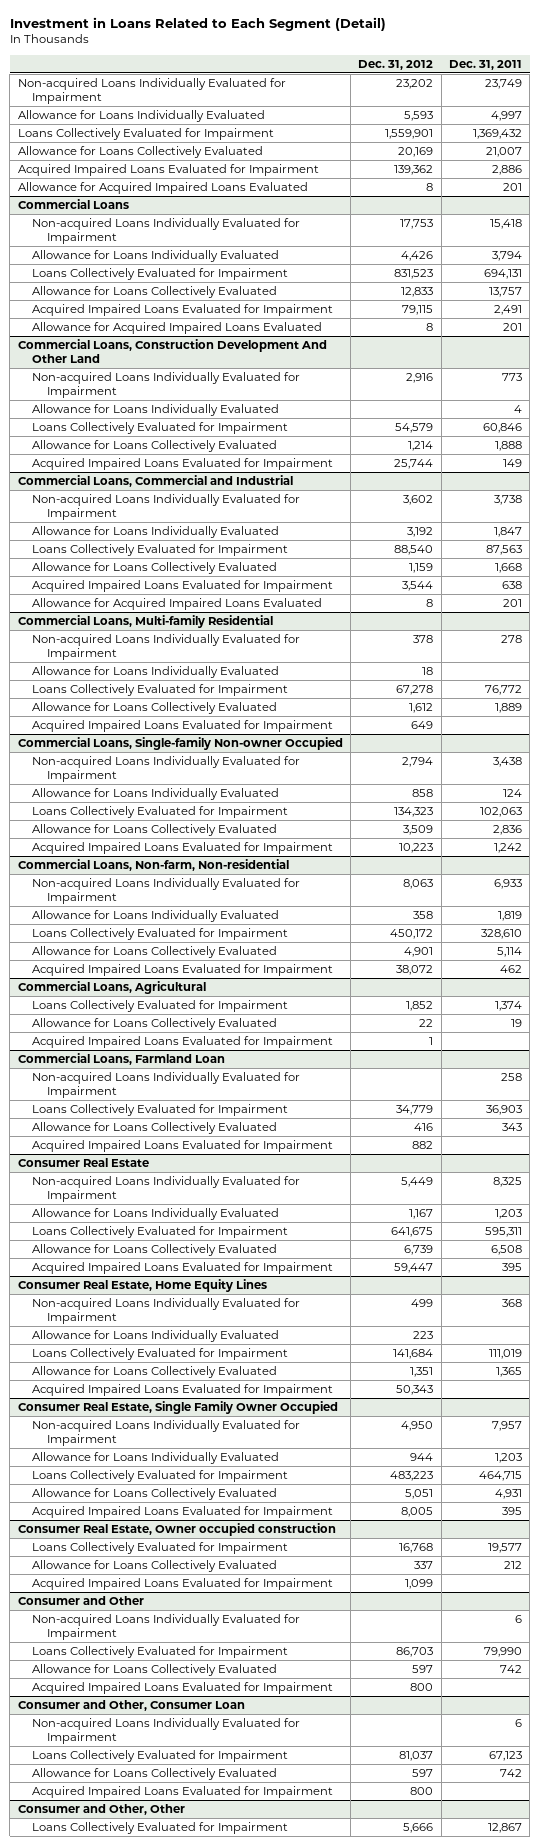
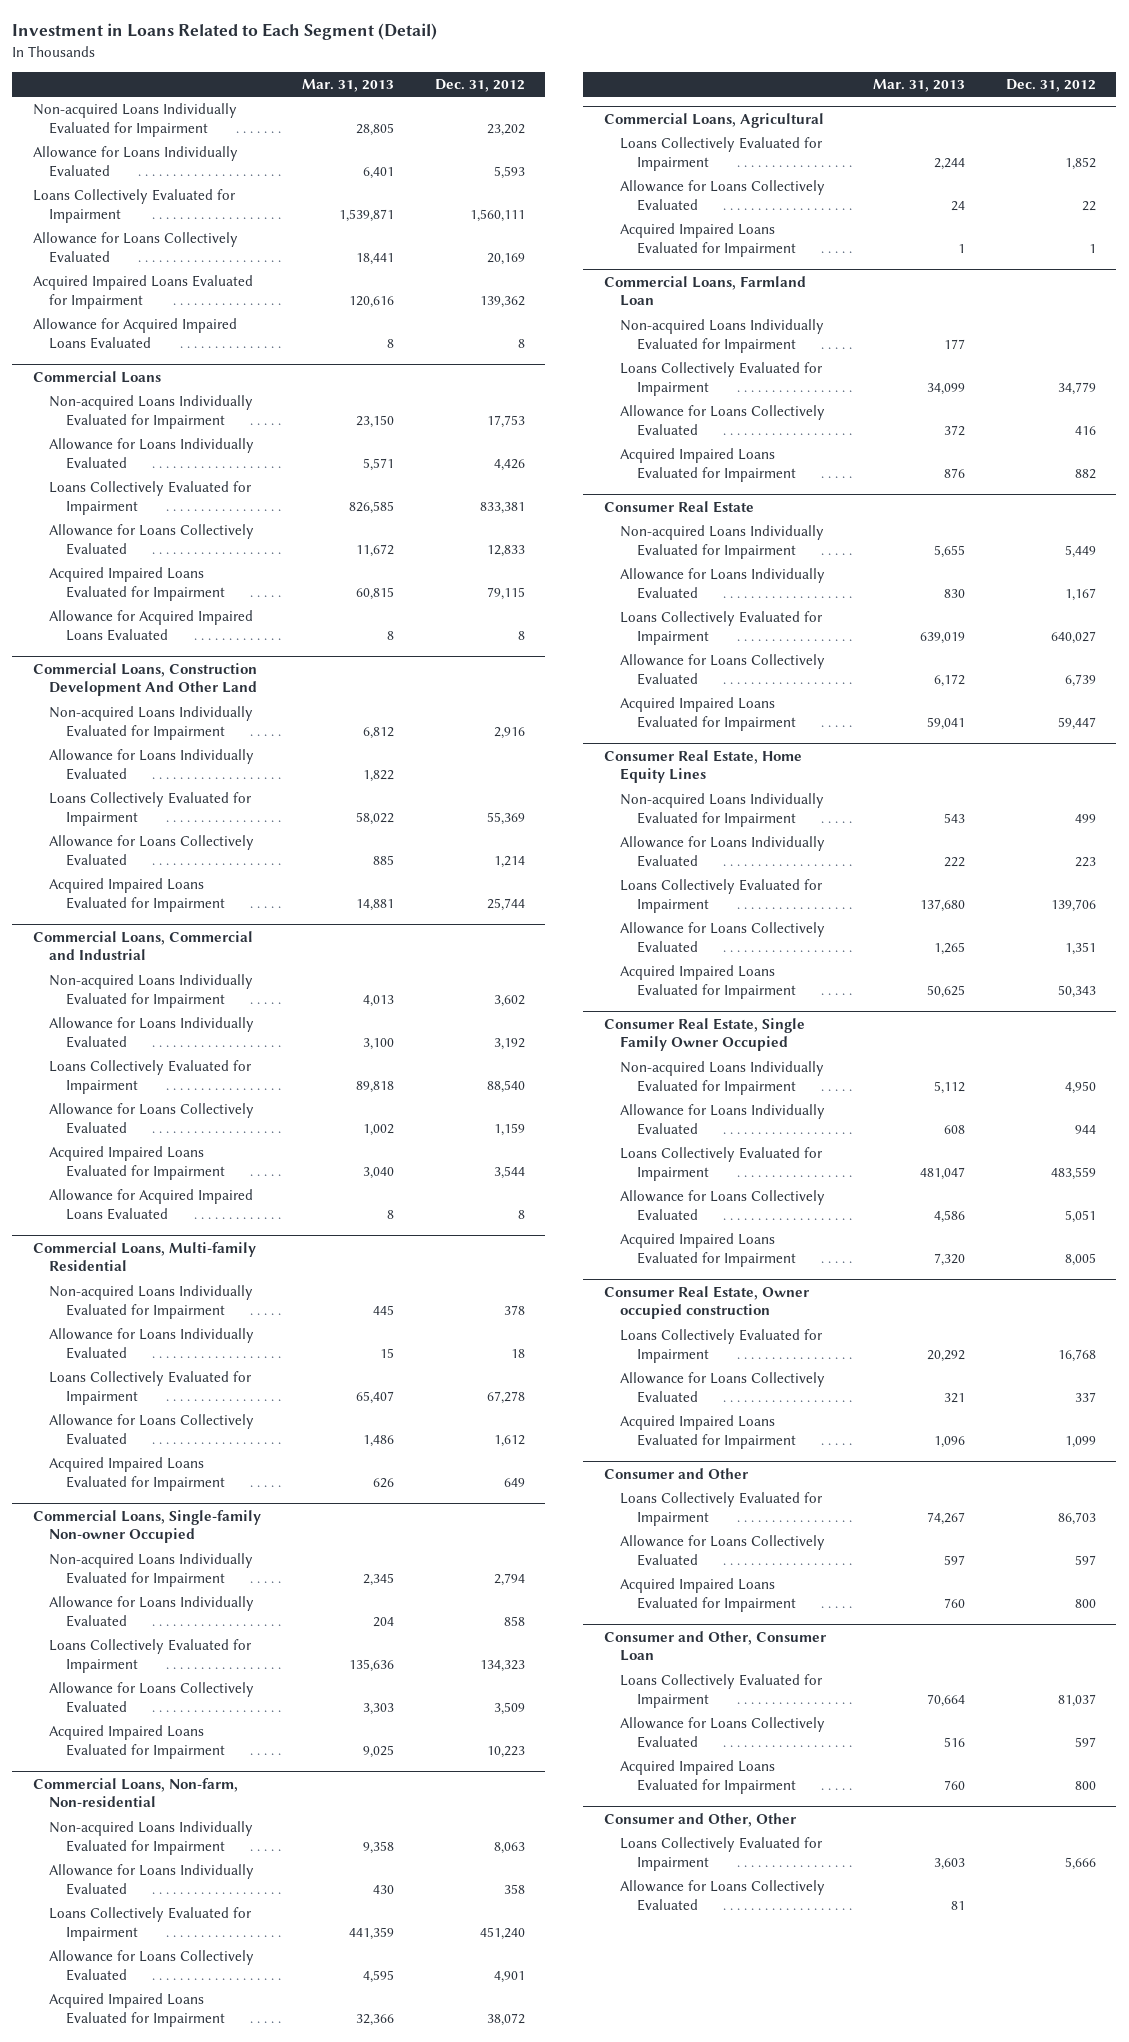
- | Dec. 31, 2012 | Dec. 31, 2011
+ | Mar. 31, 2013 | Dec. 31, 2012
- Loans Collectively Evaluated for Impairment | 1,559,901 | 1,369,432
+ Loans Collectively Evaluated for Impairment | 1,539,871 | 1,560,111
@ Commercial Loans
- Loans Collectively Evaluated for Impairment | 831,523 | 694,131
+ Loans Collectively Evaluated for Impairment | 826,585 | 833,381
@ Commercial Loans, Construction Development And Other Land
- Loans Collectively Evaluated for Impairment | 54,579 | 60,846
+ Loans Collectively Evaluated for Impairment | 58,022 | 55,369
@ Commercial Loans, Non-farm, Non-residential
- Loans Collectively Evaluated for Impairment | 450,172 | 328,610
+ Loans Collectively Evaluated for Impairment | 441,359 | 451,240
@ Consumer Real Estate
- Loans Collectively Evaluated for Impairment | 641,675 | 595,311
+ Loans Collectively Evaluated for Impairment | 639,019 | 640,027
@ Consumer Real Estate, Home Equity Lines
- Loans Collectively Evaluated for Impairment | 141,684 | 111,019
+ Loans Collectively Evaluated for Impairment | 137,680 | 139,706
@ Consumer Real Estate, Single Family Owner Occupied
- Loans Collectively Evaluated for Impairment | 483,223 | 464,715
+ Loans Collectively Evaluated for Impairment | 481,047 | 483,559
@ Consumer and Other
- Non-acquired Loans Individually Evaluated for Impairment | | 6
@ Consumer and Other, Consumer Loan
- Non-acquired Loans Individually Evaluated for Impairment | | 6
@ Consumer and Other, Other
+ Allowance for Loans Collectively Evaluated | 81 |

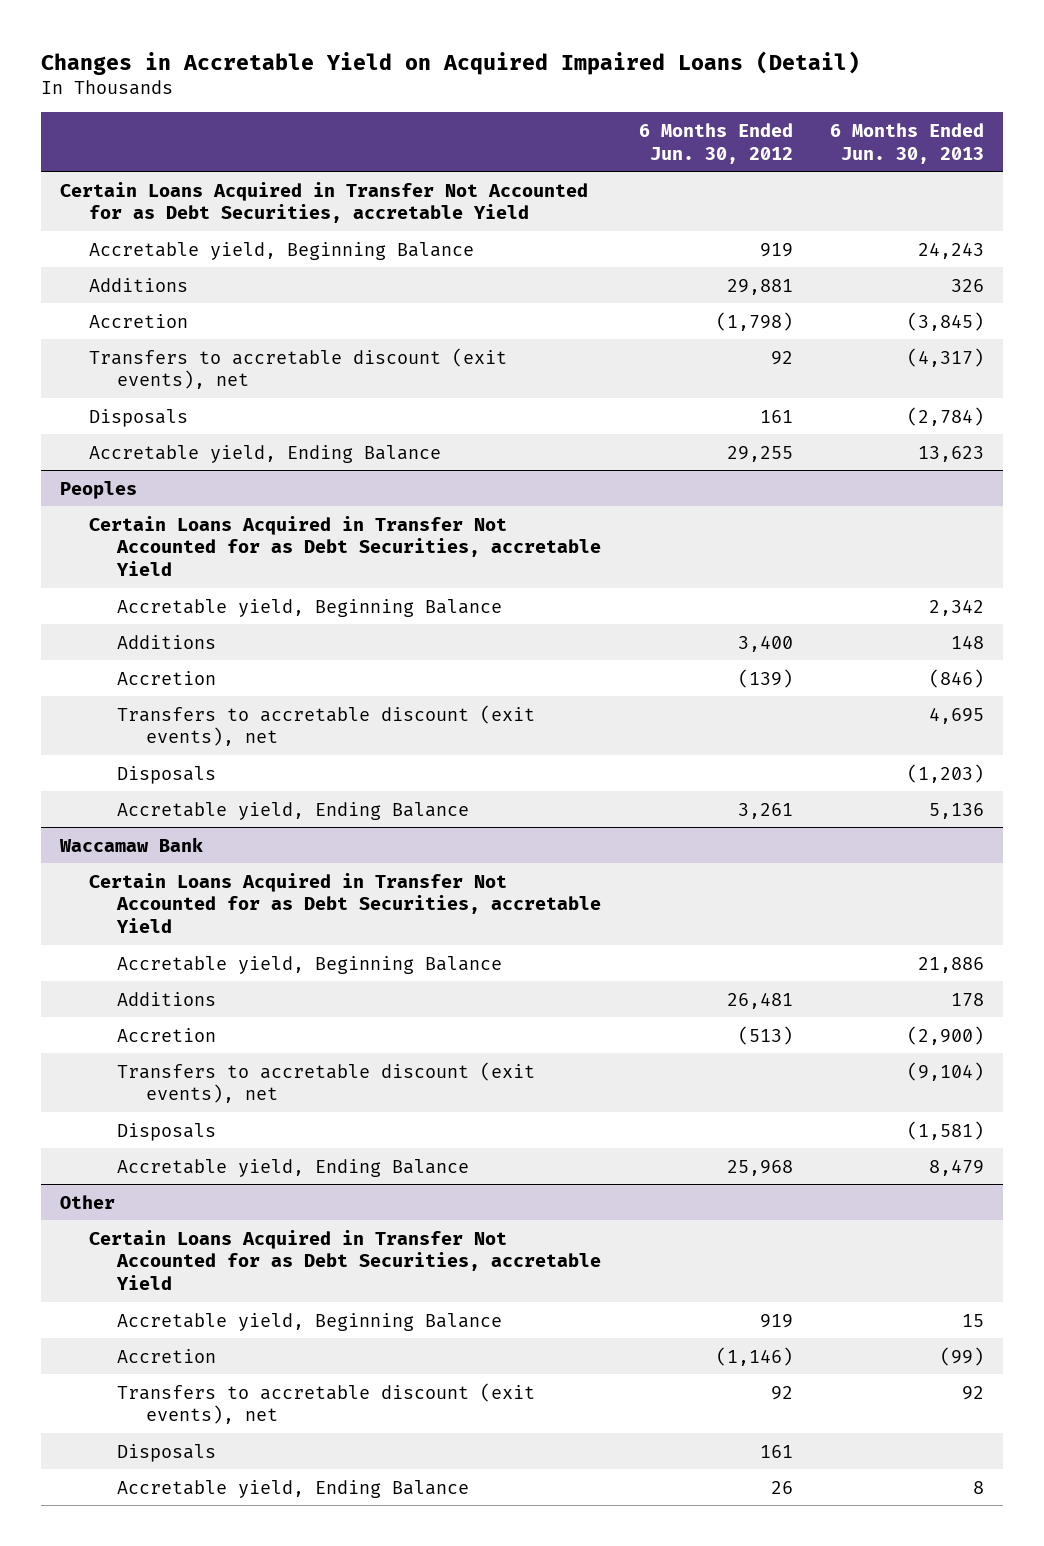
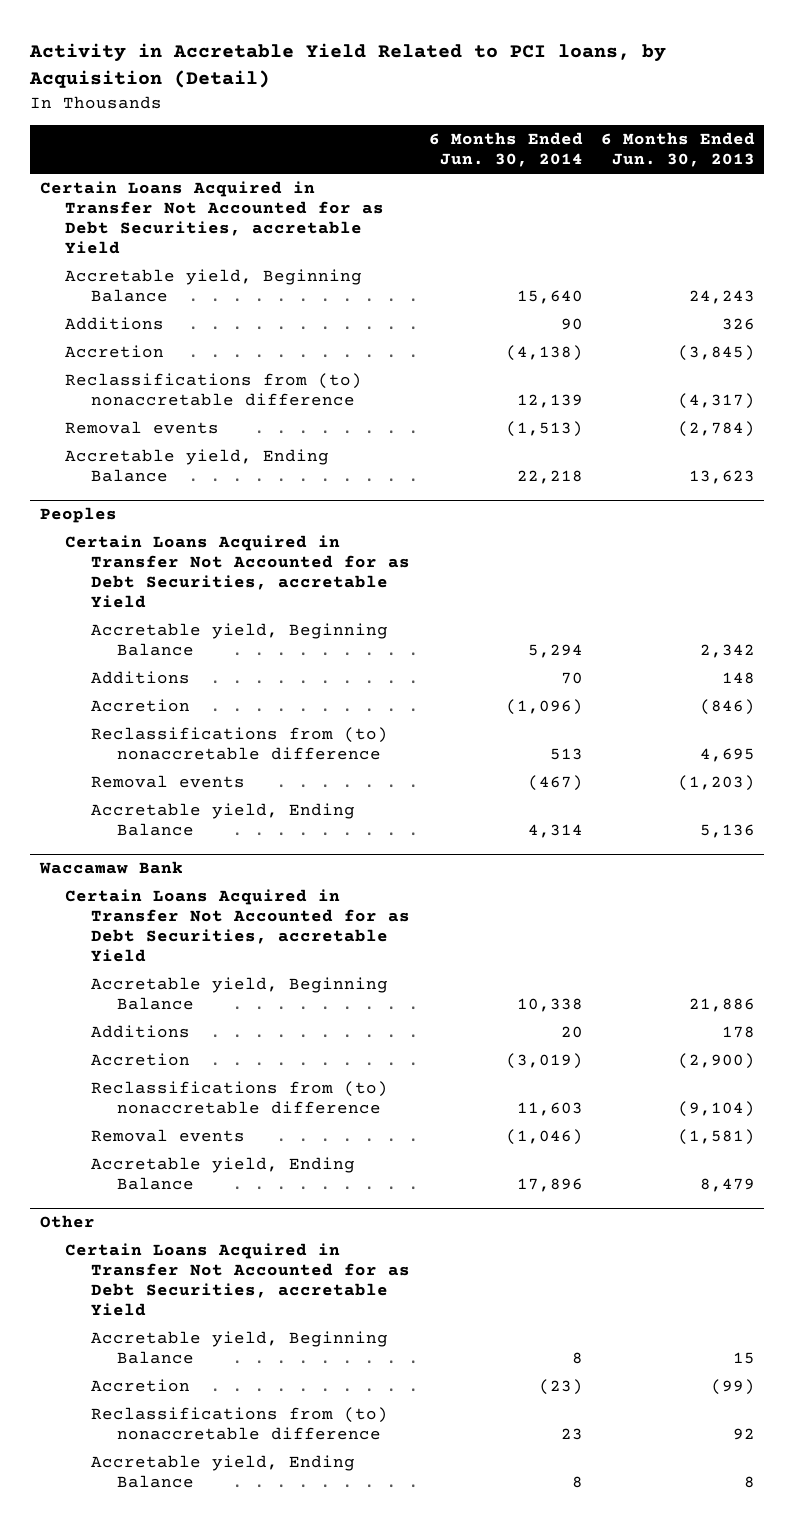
- Changes in Accretable Yield on Acquired Impaired Loans (Detail)
+ Activity in Accretable Yield Related to PCI loans, by Acquisition (Detail)
- | 6 Months Ended Jun. 30, 2012 | 6 Months Ended Jun. 30, 2013
+ | 6 Months Ended Jun. 30, 2014 | 6 Months Ended Jun. 30, 2013
- Transfers to accretable discount (exit events), net | 92 | (4,317)
- Disposals | 161 | (2,784)
+ Reclassifications from (to) nonaccretable difference | 12,139 | (4,317)
+ Removal events | (1,513) | (2,784)
@ Peoples
- Transfers to accretable discount (exit events), net | | 4,695
- Disposals | | (1,203)
+ Reclassifications from (to) nonaccretable difference | 513 | 4,695
+ Removal events | (467) | (1,203)
@ Waccamaw Bank
- Transfers to accretable discount (exit events), net | | (9,104)
- Disposals | | (1,581)
+ Reclassifications from (to) nonaccretable difference | 11,603 | (9,104)
+ Removal events | (1,046) | (1,581)
@ Other
- Transfers to accretable discount (exit events), net | 92 | 92
- Disposals | 161 |
+ Reclassifications from (to) nonaccretable difference | 23 | 92

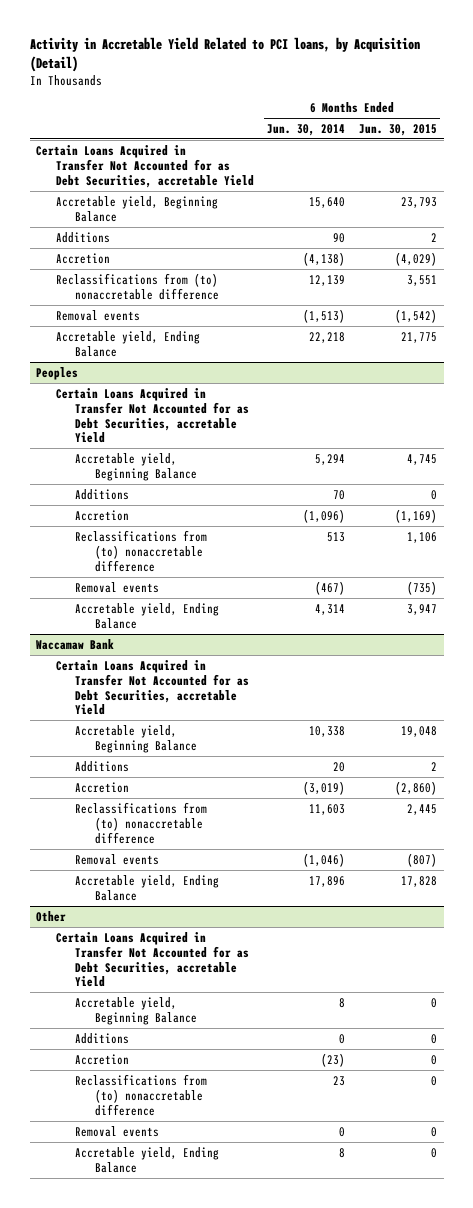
- | 6 Months Ended Jun. 30, 2014 | 6 Months Ended Jun. 30, 2013
+ | 6 Months Ended Jun. 30, 2014 | 6 Months Ended Jun. 30, 2015
@ Other
+ Additions | 0 | 0
+ Removal events | 0 | 0

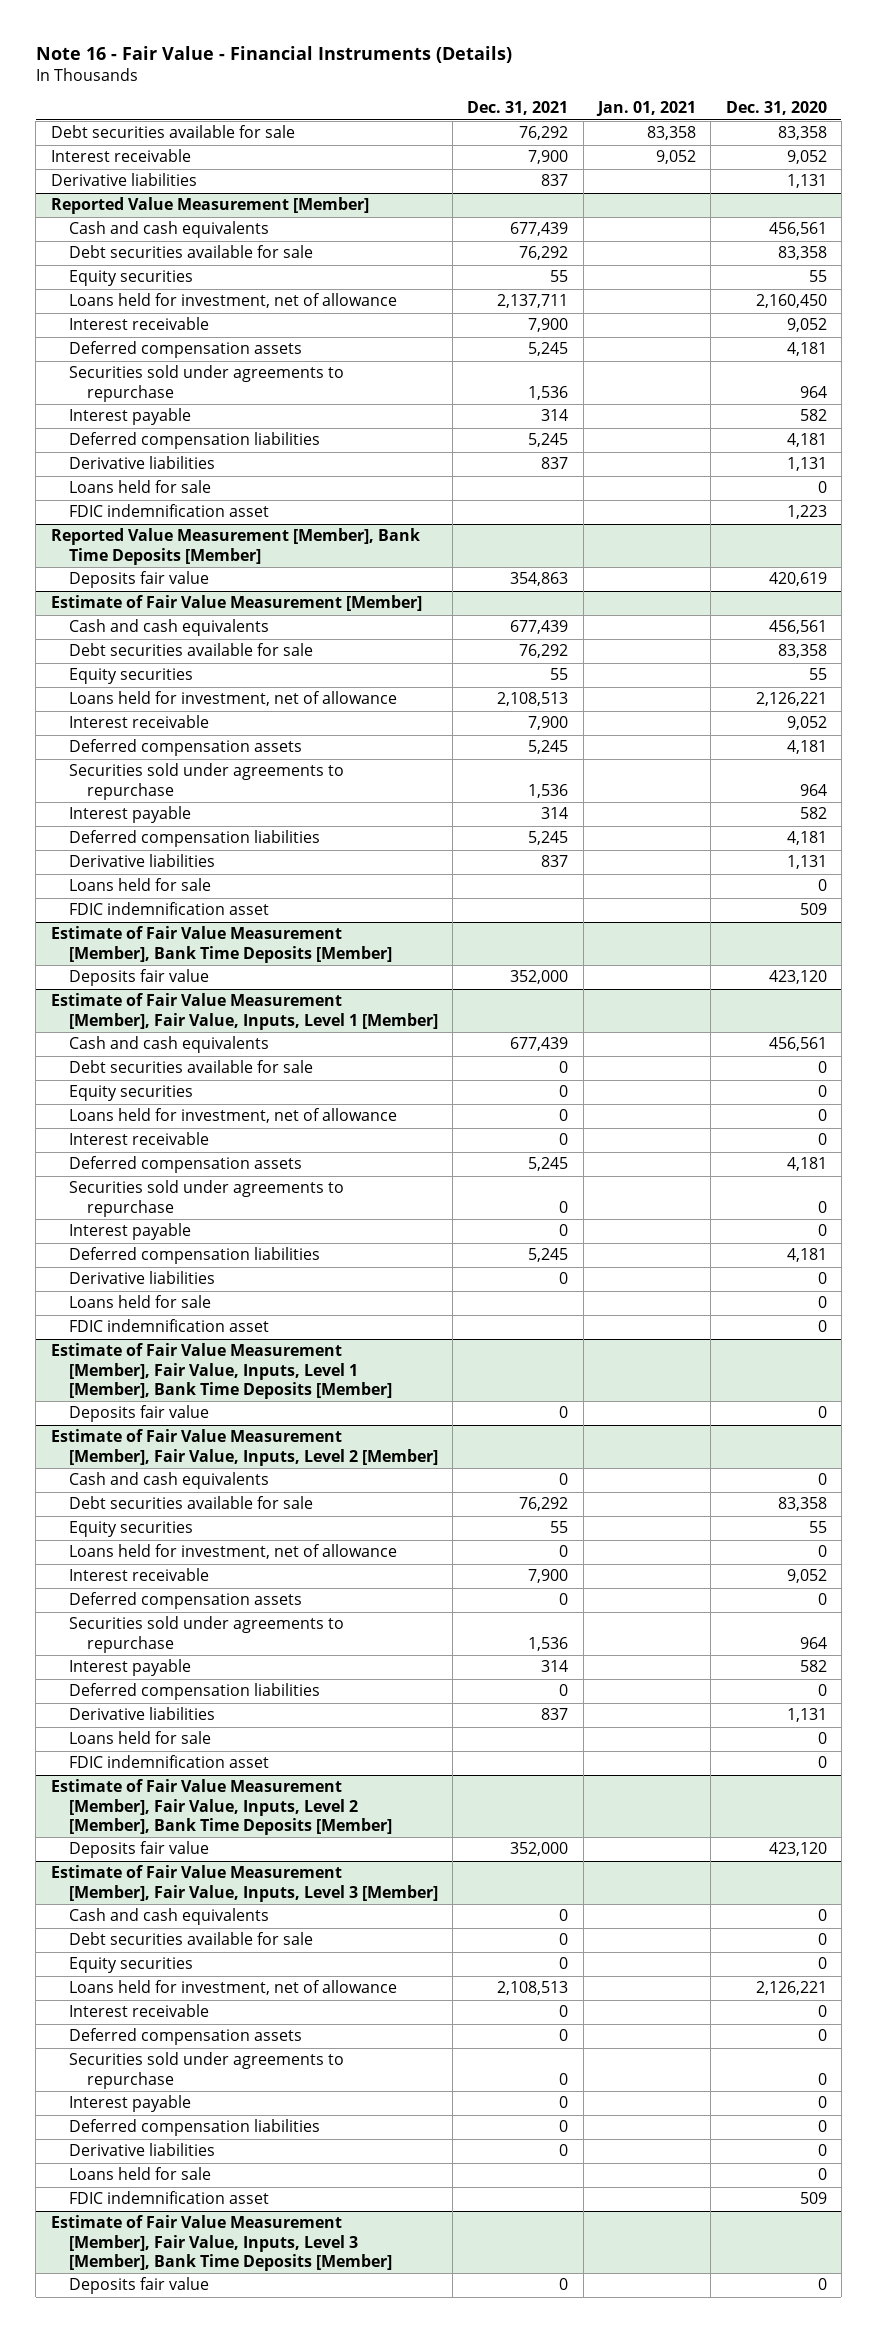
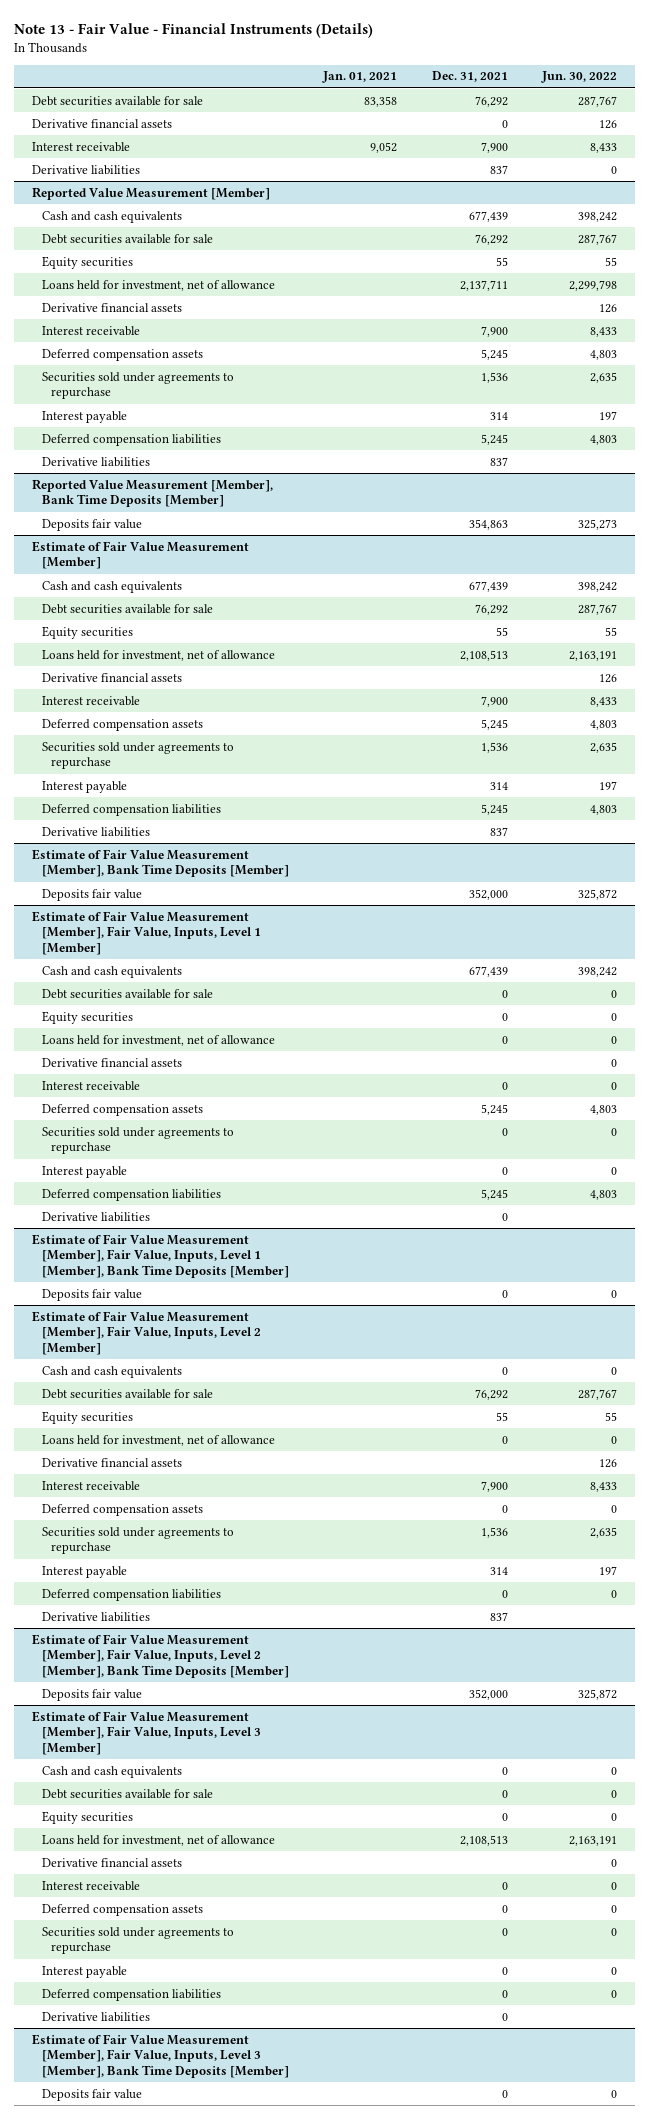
- Note 16 - Fair Value - Financial Instruments (Details)
+ Note 13 - Fair Value - Financial Instruments (Details)
- | Dec. 31, 2021 | Jan. 01, 2021 | Dec. 31, 2020
+ | Jan. 01, 2021 | Dec. 31, 2021 | Jun. 30, 2022
+ Derivative financial assets | | 0 | 126
@ Reported Value Measurement [Member]
+ Derivative financial assets | | | 126
- Loans held for sale | | | 0
- FDIC indemnification asset | | | 1,223
@ Estimate of Fair Value Measurement [Member]
+ Derivative financial assets | | | 126
- Loans held for sale | | | 0
- FDIC indemnification asset | | | 509
@ Estimate of Fair Value Measurement [Member], Fair Value, Inputs, Level 1 [Member]
+ Derivative financial assets | | | 0
- Loans held for sale | | | 0
- FDIC indemnification asset | | | 0
@ Estimate of Fair Value Measurement [Member], Fair Value, Inputs, Level 2 [Member]
+ Derivative financial assets | | | 126
- Loans held for sale | | | 0
- FDIC indemnification asset | | | 0
@ Estimate of Fair Value Measurement [Member], Fair Value, Inputs, Level 3 [Member]
+ Derivative financial assets | | | 0
- Loans held for sale | | | 0
- FDIC indemnification asset | | | 509

